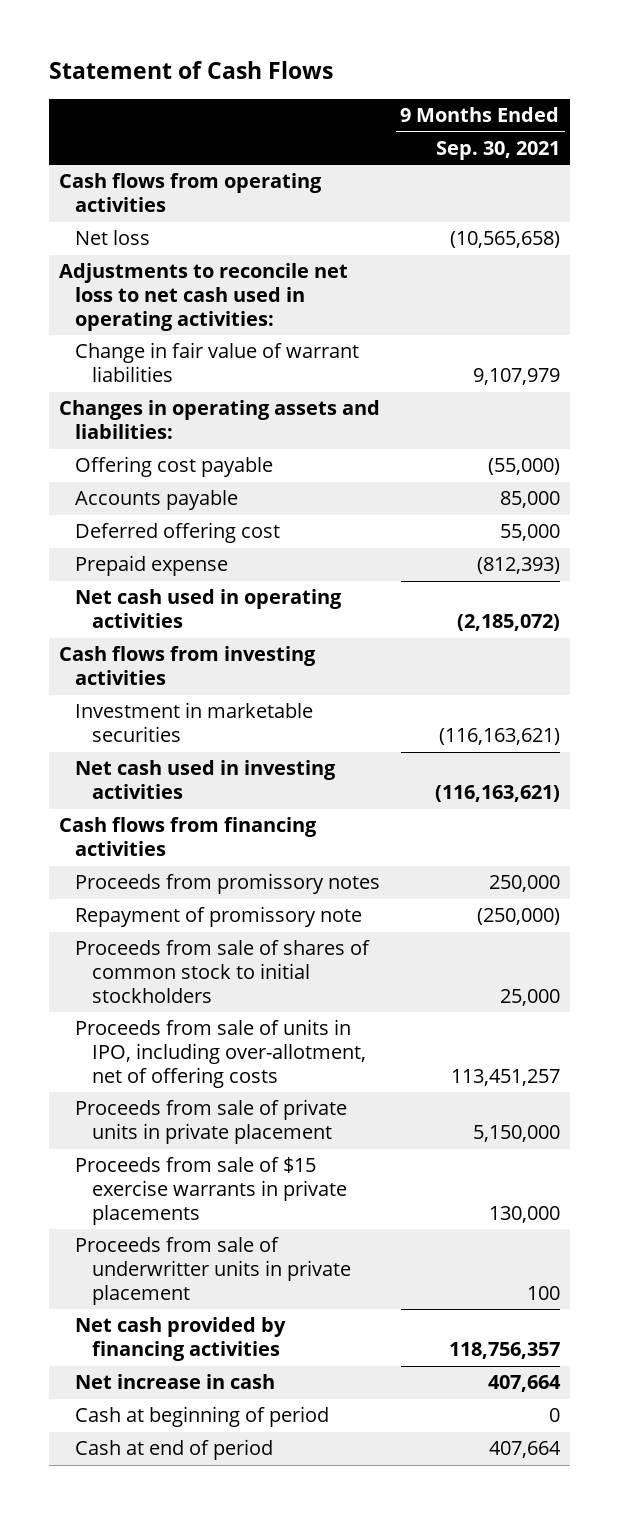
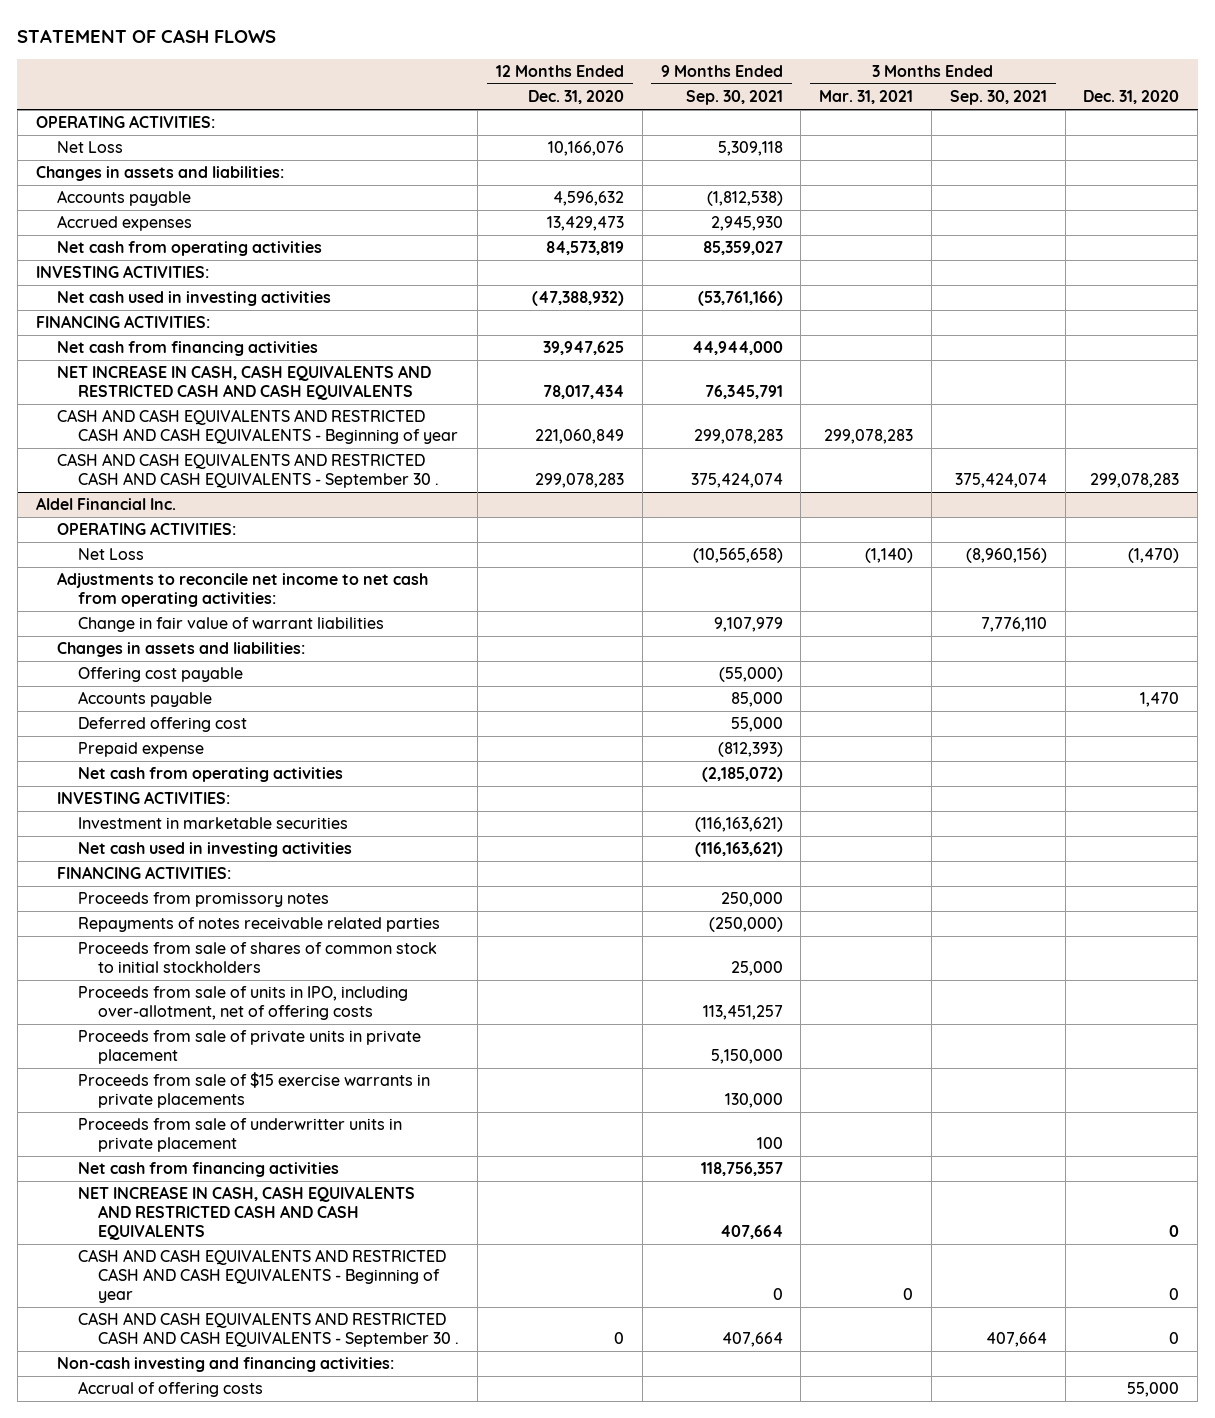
- Statement of Cash Flows
+ STATEMENT OF CASH FLOWS
- | 9 Months Ended Sep. 30, 2021
+ | 12 Months Ended Dec. 31, 2020 | 9 Months Ended Sep. 30, 2021 | 3 Months Ended Mar. 31, 2021 | 3 Months Ended Sep. 30, 2021 | Dec. 31, 2020
- Cash flows from operating activities
- Net loss | (10,565,658)
- Adjustments to reconcile net loss to net cash used in operating activities:
+ OPERATING ACTIVITIES:
+ Net Loss | 10,166,076 | 5,309,118 | | |
+ Changes in assets and liabilities:
+ Accounts payable | 4,596,632 | (1,812,538) | | |
+ Accrued expenses | 13,429,473 | 2,945,930 | | |
+ Net cash from operating activities | 84,573,819 | 85,359,027 | | |
+ INVESTING ACTIVITIES:
+ Net cash used in investing activities | (47,388,932) | (53,761,166) | | |
+ FINANCING ACTIVITIES:
+ Net cash from financing activities | 39,947,625 | 44,944,000 | | |
+ NET INCREASE IN CASH, CASH EQUIVALENTS AND RESTRICTED CASH AND CASH EQUIVALENTS | 78,017,434 | 76,345,791 | | |
+ CASH AND CASH EQUIVALENTS AND RESTRICTED CASH AND CASH EQUIVALENTS - Beginning of year | 221,060,849 | 299,078,283 | 299,078,283 | |
+ CASH AND CASH EQUIVALENTS AND RESTRICTED CASH AND CASH EQUIVALENTS - September 30 . | 299,078,283 | 375,424,074 | | 375,424,074 | 299,078,283
+ Aldel Financial Inc.
+ OPERATING ACTIVITIES:
+ Net Loss | | (10,565,658) | (1,140) | (8,960,156) | (1,470)
+ Adjustments to reconcile net income to net cash from operating activities:
- Changes in operating assets and liabilities:
+ Changes in assets and liabilities:
- Net cash used in operating activities | (2,185,072)
- Cash flows from investing activities
+ Net cash from operating activities | | (2,185,072) | | |
+ INVESTING ACTIVITIES:
- Cash flows from financing activities
+ FINANCING ACTIVITIES:
- Repayment of promissory note | (250,000)
+ Repayments of notes receivable related parties | | (250,000) | | |
- Net cash provided by financing activities | 118,756,357
- Net increase in cash | 407,664
- Cash at beginning of period | 0
- Cash at end of period | 407,664
+ Net cash from financing activities | | 118,756,357 | | |
+ NET INCREASE IN CASH, CASH EQUIVALENTS AND RESTRICTED CASH AND CASH EQUIVALENTS | | 407,664 | | | 0
+ CASH AND CASH EQUIVALENTS AND RESTRICTED CASH AND CASH EQUIVALENTS - Beginning of year | | 0 | 0 | | 0
+ CASH AND CASH EQUIVALENTS AND RESTRICTED CASH AND CASH EQUIVALENTS - September 30 . | 0 | 407,664 | | 407,664 | 0
+ Non-cash investing and financing activities:
+ Accrual of offering costs | | | | | 55,000

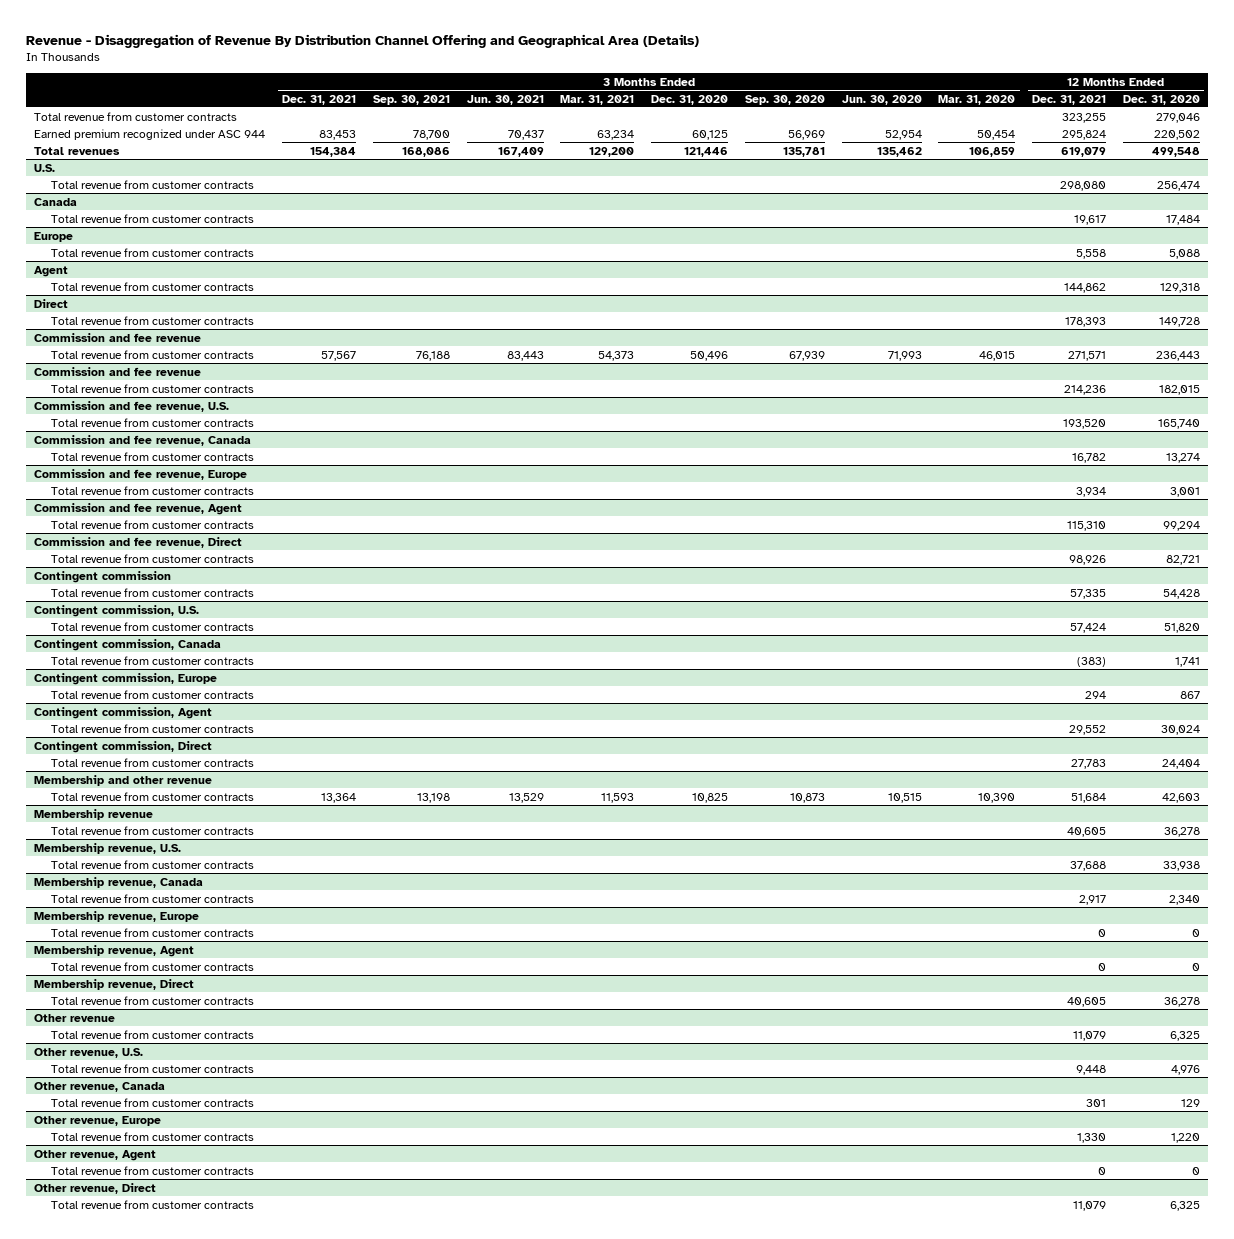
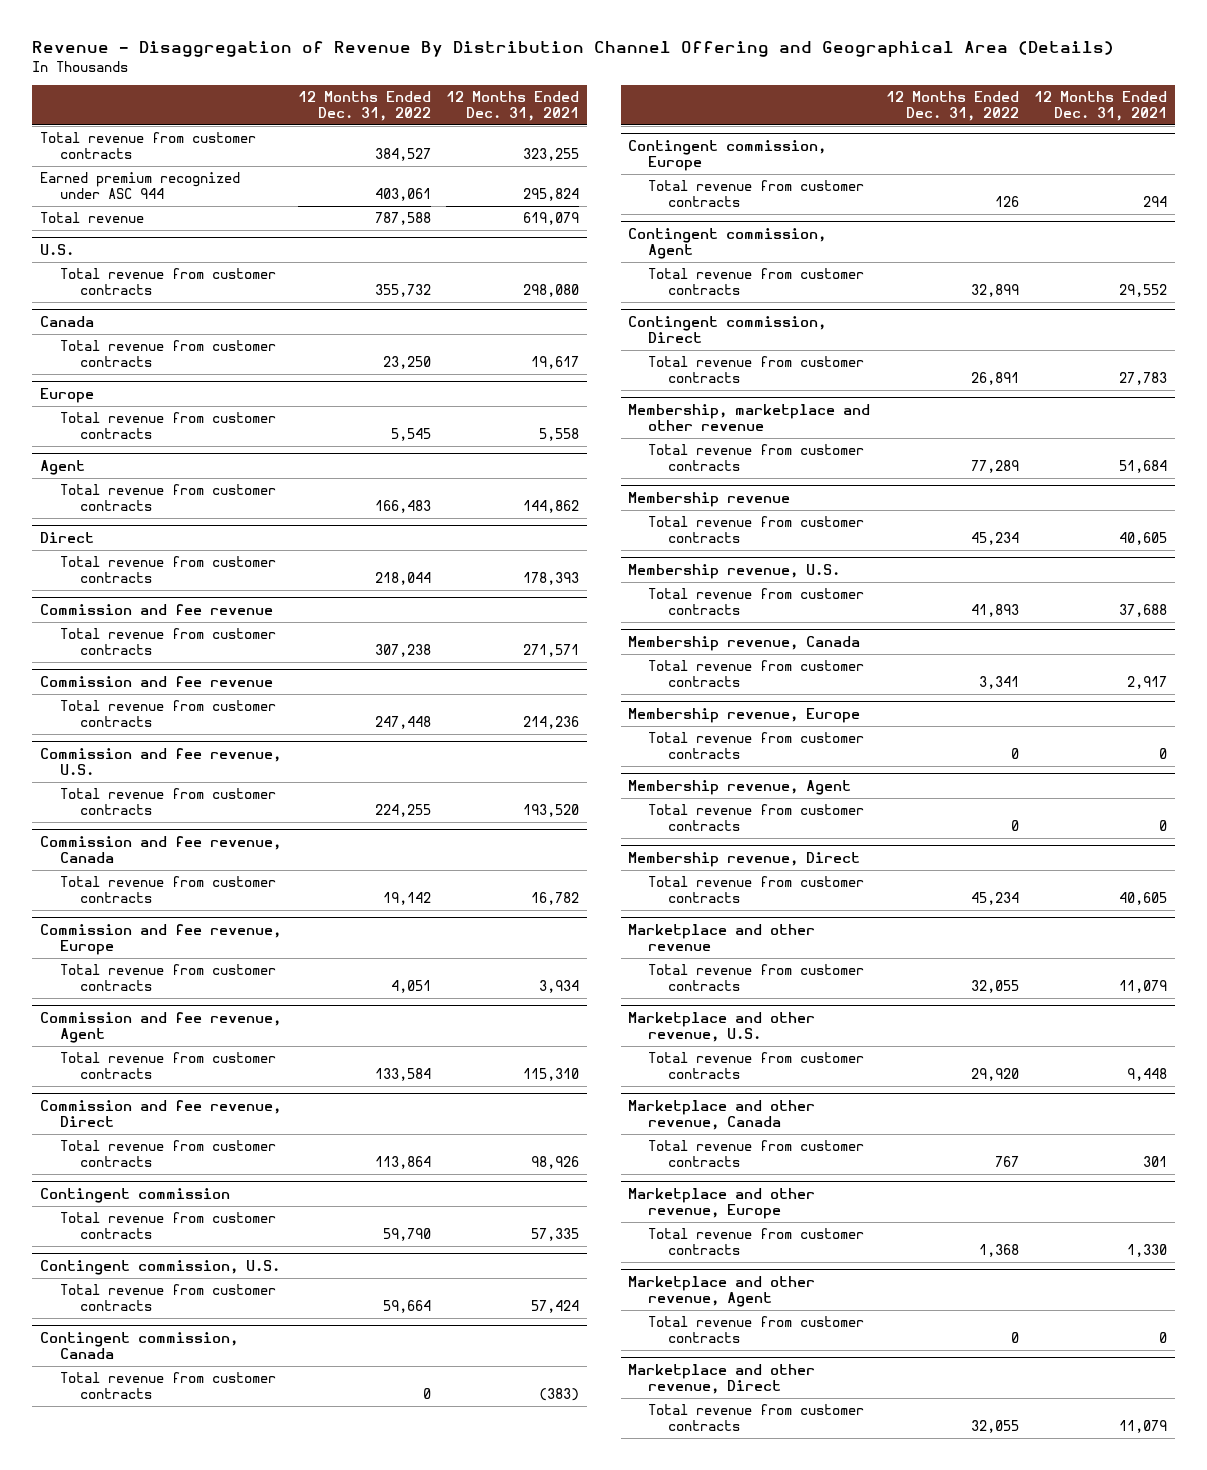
- | 3 Months Ended Dec. 31, 2021 | 3 Months Ended Sep. 30, 2021 | 3 Months Ended Jun. 30, 2021 | 3 Months Ended Mar. 31, 2021 | 3 Months Ended Dec. 31, 2020 | 3 Months Ended Sep. 30, 2020 | 3 Months Ended Jun. 30, 2020 | 3 Months Ended Mar. 31, 2020 | 12 Months Ended Dec. 31, 2021 | 12 Months Ended Dec. 31, 2020
+ | 12 Months Ended Dec. 31, 2022 | 12 Months Ended Dec. 31, 2021
- Total revenues | 154,384 | 168,086 | 167,409 | 129,200 | 121,446 | 135,781 | 135,462 | 106,859 | 619,079 | 499,548
+ Total revenue | 787,588 | 619,079
- Membership and other revenue
+ Membership, marketplace and other revenue
- Other revenue
+ Marketplace and other revenue
- Other revenue, U.S.
+ Marketplace and other revenue, U.S.
- Other revenue, Canada
+ Marketplace and other revenue, Canada
- Other revenue, Europe
+ Marketplace and other revenue, Europe
- Other revenue, Agent
+ Marketplace and other revenue, Agent
- Other revenue, Direct
+ Marketplace and other revenue, Direct

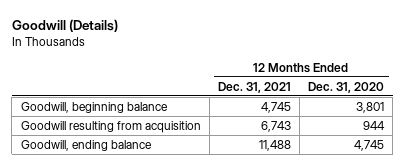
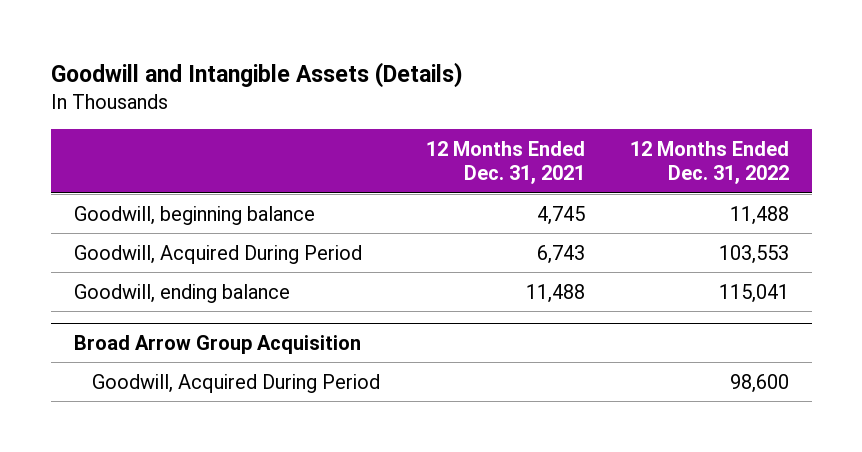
- Goodwill (Details)
+ Goodwill and Intangible Assets (Details)
- | 12 Months Ended Dec. 31, 2021 | 12 Months Ended Dec. 31, 2020
+ | 12 Months Ended Dec. 31, 2021 | 12 Months Ended Dec. 31, 2022
- Goodwill resulting from acquisition | 6,743 | 944
+ Goodwill, Acquired During Period | 6,743 | 103,553
+ Broad Arrow Group Acquisition
+ Goodwill, Acquired During Period | | 98,600

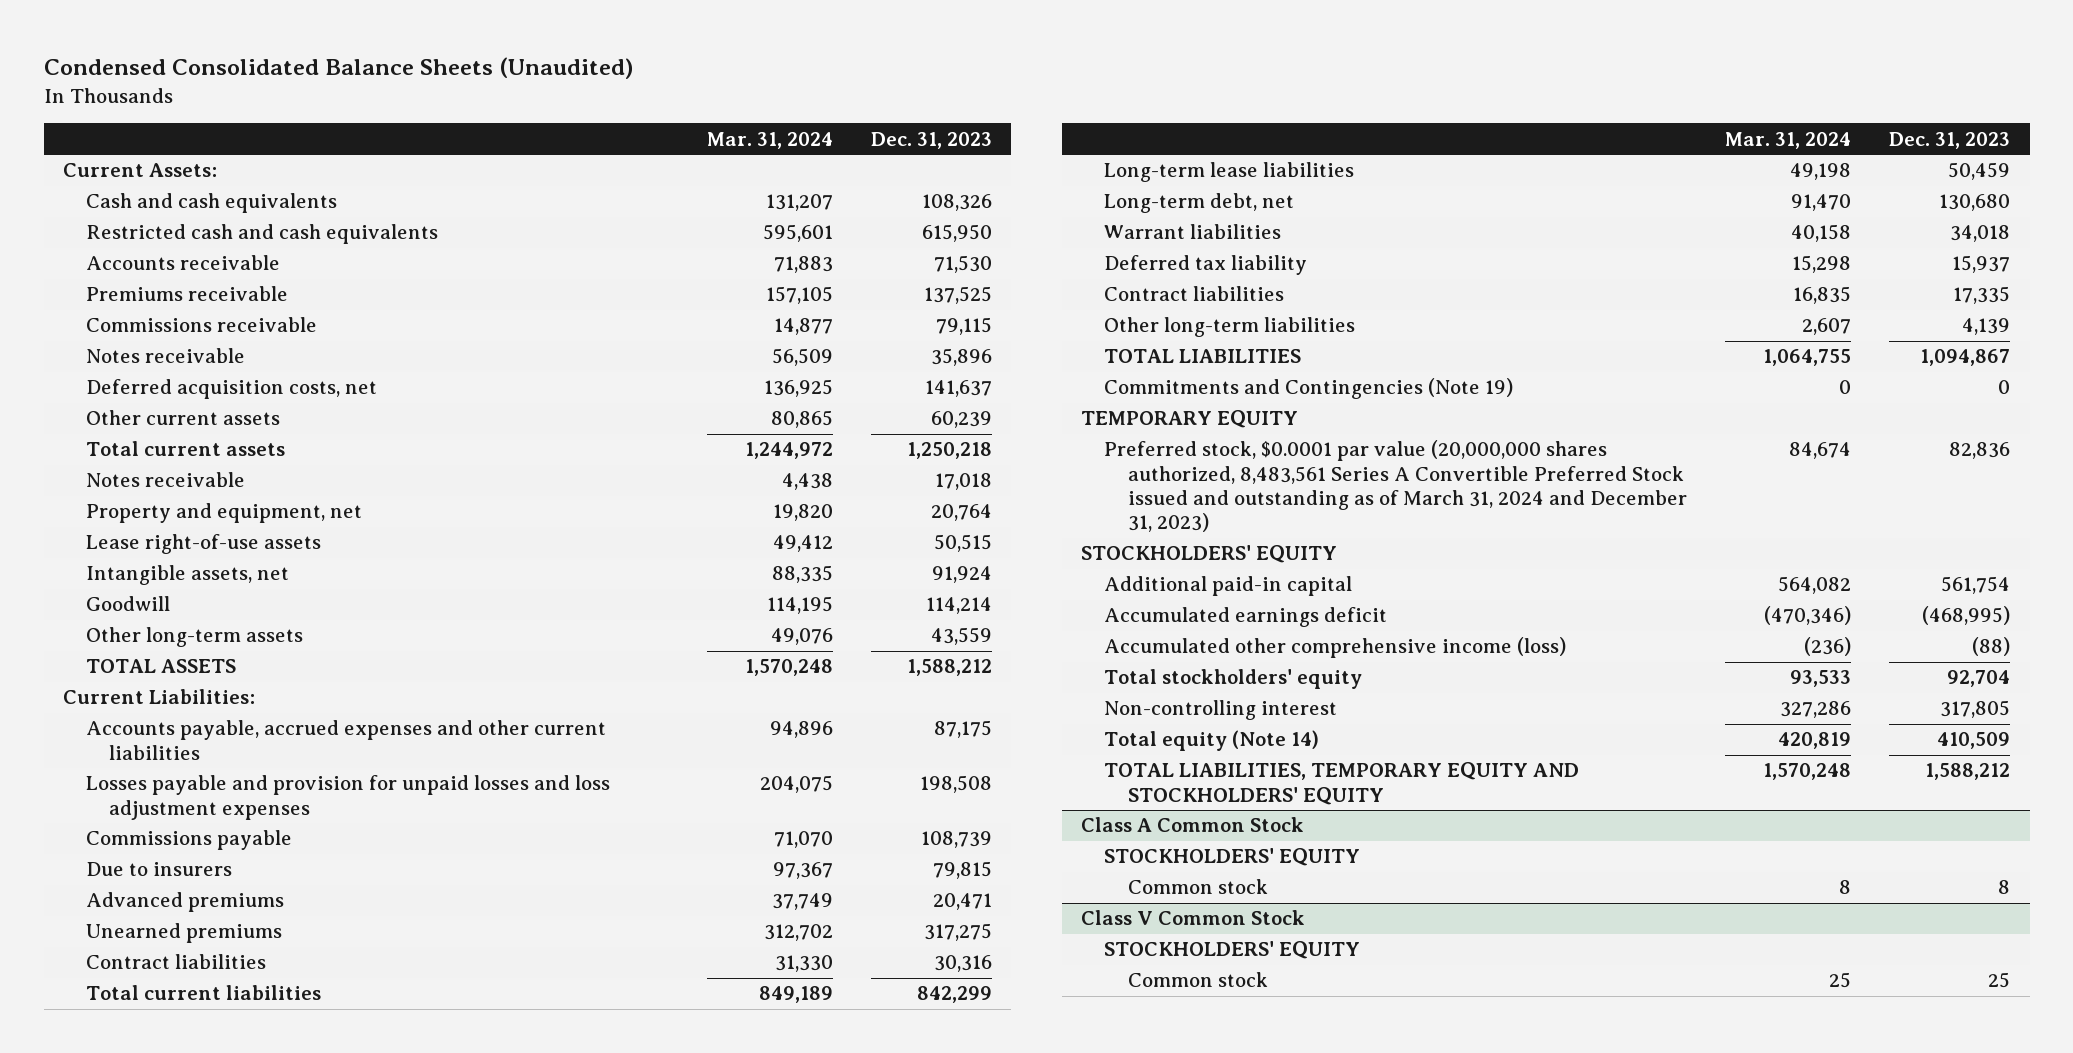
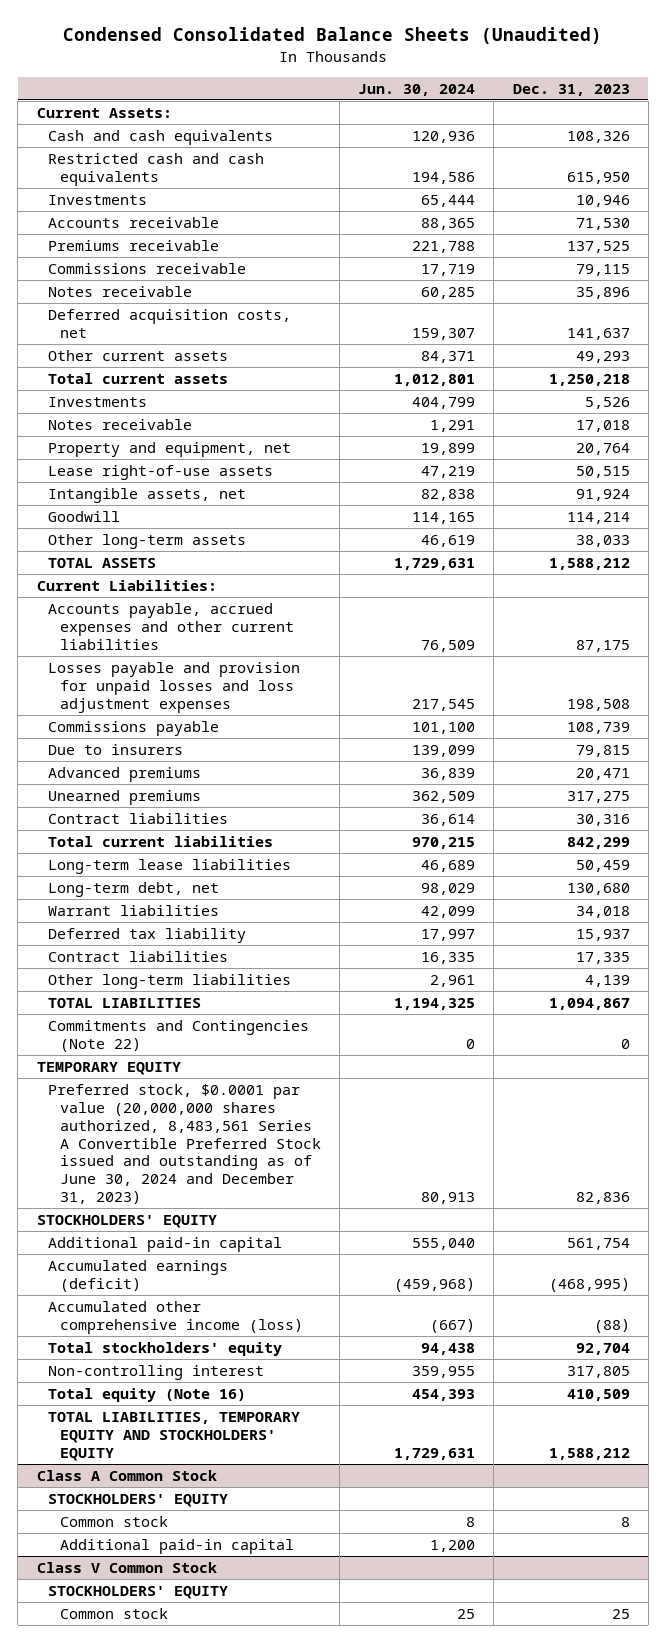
- | Mar. 31, 2024 | Dec. 31, 2023
+ | Jun. 30, 2024 | Dec. 31, 2023
+ Investments | 65,444 | 10,946
- Other current assets | 80,865 | 60,239
+ Other current assets | 84,371 | 49,293
+ Investments | 404,799 | 5,526
- Other long-term assets | 49,076 | 43,559
+ Other long-term assets | 46,619 | 38,033
- Commitments and Contingencies (Note 19) | 0 | 0
+ Commitments and Contingencies (Note 22) | 0 | 0
- Preferred stock, $0.0001 par value (20,000,000 shares authorized, 8,483,561 Series A Convertible Preferred Stock issued and outstanding as of March 31, 2024 and December 31, 2023) | 84,674 | 82,836
+ Preferred stock, $0.0001 par value (20,000,000 shares authorized, 8,483,561 Series A Convertible Preferred Stock issued and outstanding as of June 30, 2024 and December 31, 2023) | 80,913 | 82,836
- Accumulated earnings deficit | (470,346) | (468,995)
+ Accumulated earnings (deficit) | (459,968) | (468,995)
- Total equity (Note 14) | 420,819 | 410,509
+ Total equity (Note 16) | 454,393 | 410,509
@ Class A Common Stock
+ Additional paid-in capital | 1,200 |

